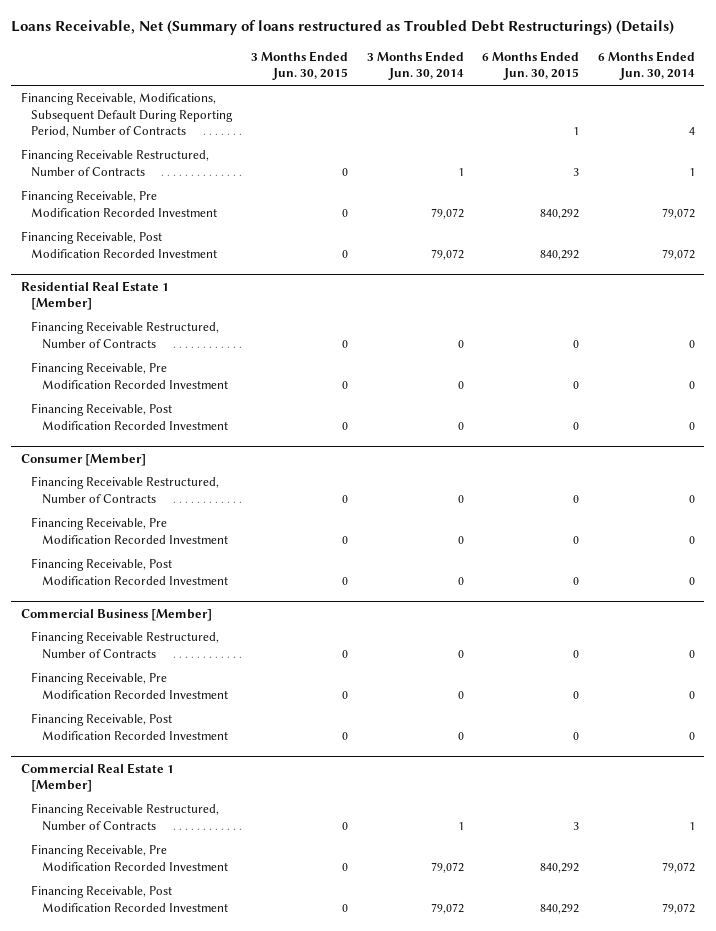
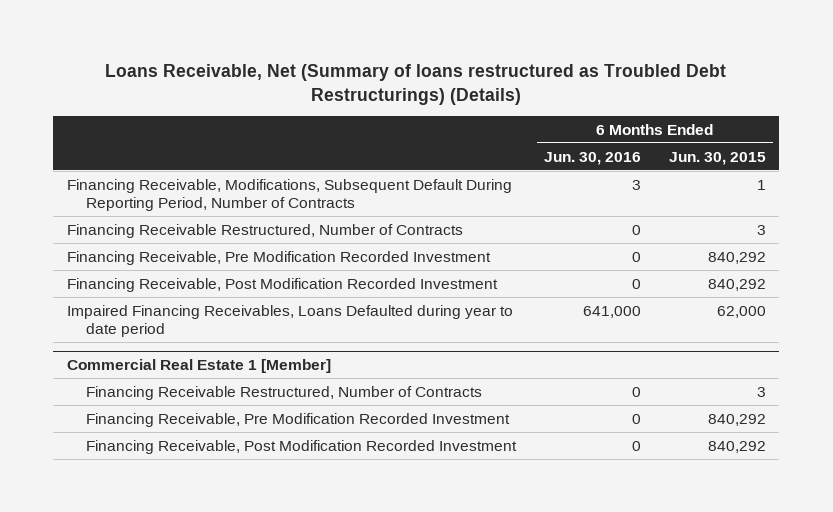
- | 3 Months Ended Jun. 30, 2015 | 3 Months Ended Jun. 30, 2014 | 6 Months Ended Jun. 30, 2015 | 6 Months Ended Jun. 30, 2014
+ | 6 Months Ended Jun. 30, 2016 | 6 Months Ended Jun. 30, 2015
- Residential Real Estate 1 [Member]
- Financing Receivable Restructured, Number of Contracts | 0 | 0 | 0 | 0
- Financing Receivable, Pre Modification Recorded Investment | 0 | 0 | 0 | 0
- Financing Receivable, Post Modification Recorded Investment | 0 | 0 | 0 | 0
- Consumer [Member]
- Financing Receivable Restructured, Number of Contracts | 0 | 0 | 0 | 0
- Financing Receivable, Pre Modification Recorded Investment | 0 | 0 | 0 | 0
- Financing Receivable, Post Modification Recorded Investment | 0 | 0 | 0 | 0
- Commercial Business [Member]
- Financing Receivable Restructured, Number of Contracts | 0 | 0 | 0 | 0
- Financing Receivable, Pre Modification Recorded Investment | 0 | 0 | 0 | 0
- Financing Receivable, Post Modification Recorded Investment | 0 | 0 | 0 | 0
+ Impaired Financing Receivables, Loans Defaulted during year to date period | 641,000 | 62,000

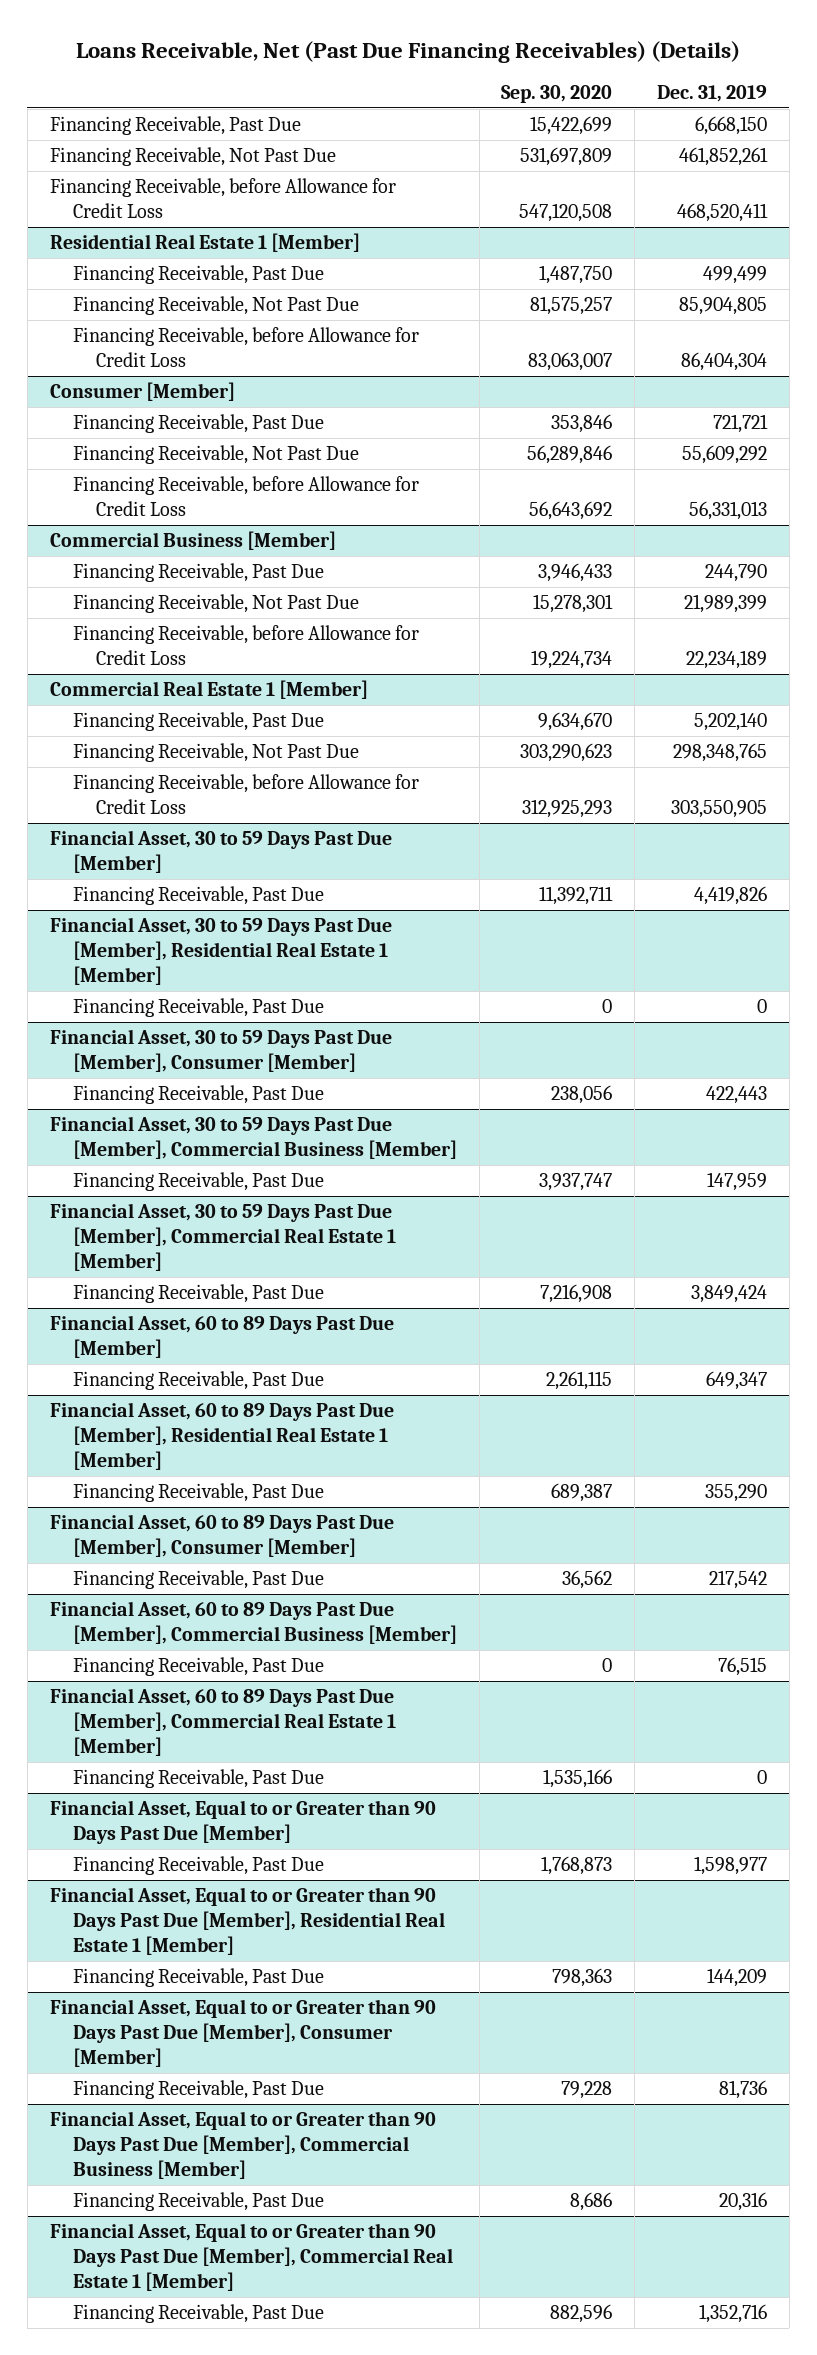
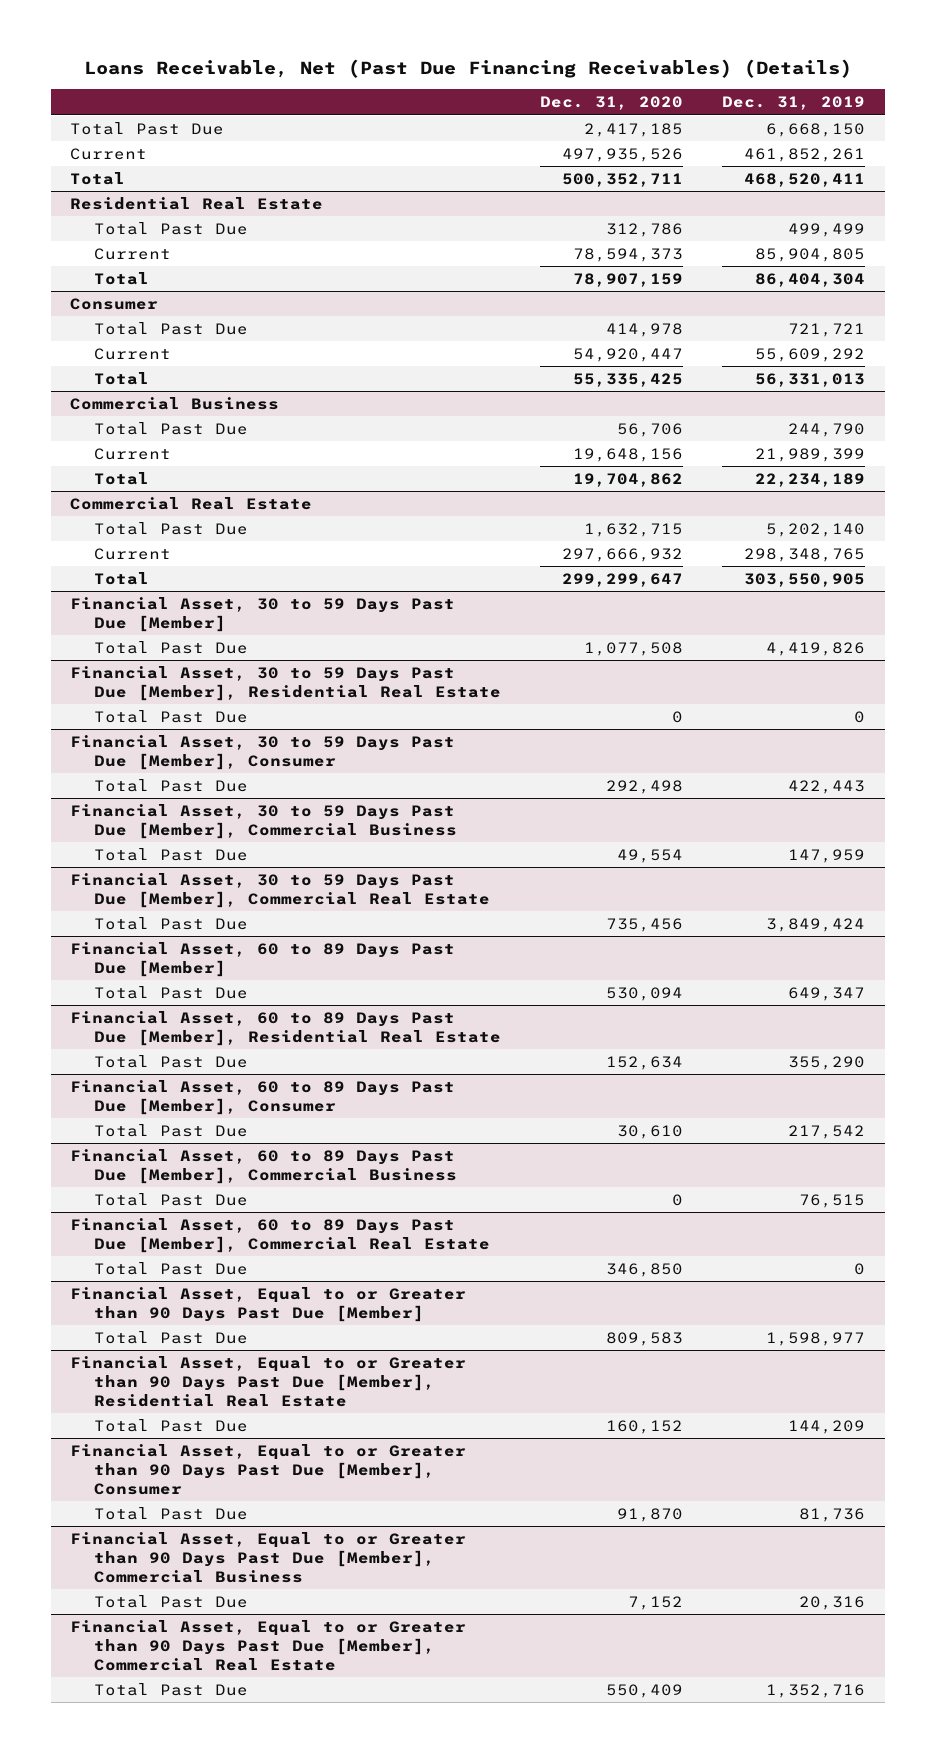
- | Sep. 30, 2020 | Dec. 31, 2019
+ | Dec. 31, 2020 | Dec. 31, 2019
- Financing Receivable, Past Due | 15,422,699 | 6,668,150
- Financing Receivable, Not Past Due | 531,697,809 | 461,852,261
- Financing Receivable, before Allowance for Credit Loss | 547,120,508 | 468,520,411
- Residential Real Estate 1 [Member]
- Financing Receivable, Past Due | 1,487,750 | 499,499
- Financing Receivable, Not Past Due | 81,575,257 | 85,904,805
- Financing Receivable, before Allowance for Credit Loss | 83,063,007 | 86,404,304
- Consumer [Member]
- Financing Receivable, Past Due | 353,846 | 721,721
- Financing Receivable, Not Past Due | 56,289,846 | 55,609,292
- Financing Receivable, before Allowance for Credit Loss | 56,643,692 | 56,331,013
- Commercial Business [Member]
- Financing Receivable, Past Due | 3,946,433 | 244,790
- Financing Receivable, Not Past Due | 15,278,301 | 21,989,399
- Financing Receivable, before Allowance for Credit Loss | 19,224,734 | 22,234,189
- Commercial Real Estate 1 [Member]
- Financing Receivable, Past Due | 9,634,670 | 5,202,140
- Financing Receivable, Not Past Due | 303,290,623 | 298,348,765
- Financing Receivable, before Allowance for Credit Loss | 312,925,293 | 303,550,905
+ Total Past Due | 2,417,185 | 6,668,150
+ Current | 497,935,526 | 461,852,261
+ Total | 500,352,711 | 468,520,411
+ Residential Real Estate
+ Total Past Due | 312,786 | 499,499
+ Current | 78,594,373 | 85,904,805
+ Total | 78,907,159 | 86,404,304
+ Consumer
+ Total Past Due | 414,978 | 721,721
+ Current | 54,920,447 | 55,609,292
+ Total | 55,335,425 | 56,331,013
+ Commercial Business
+ Total Past Due | 56,706 | 244,790
+ Current | 19,648,156 | 21,989,399
+ Total | 19,704,862 | 22,234,189
+ Commercial Real Estate
+ Total Past Due | 1,632,715 | 5,202,140
+ Current | 297,666,932 | 298,348,765
+ Total | 299,299,647 | 303,550,905
@ Financial Asset, 30 to 59 Days Past Due [Member]
- Financing Receivable, Past Due | 11,392,711 | 4,419,826
- Financial Asset, 30 to 59 Days Past Due [Member], Residential Real Estate 1 [Member]
- Financing Receivable, Past Due | 0 | 0
- Financial Asset, 30 to 59 Days Past Due [Member], Consumer [Member]
- Financing Receivable, Past Due | 238,056 | 422,443
- Financial Asset, 30 to 59 Days Past Due [Member], Commercial Business [Member]
- Financing Receivable, Past Due | 3,937,747 | 147,959
- Financial Asset, 30 to 59 Days Past Due [Member], Commercial Real Estate 1 [Member]
- Financing Receivable, Past Due | 7,216,908 | 3,849,424
@ Financial Asset, 30 to 59 Days Past Due [Member]
+ Total Past Due | 1,077,508 | 4,419,826
+ Financial Asset, 30 to 59 Days Past Due [Member], Residential Real Estate
+ Total Past Due | 0 | 0
+ Financial Asset, 30 to 59 Days Past Due [Member], Consumer
+ Total Past Due | 292,498 | 422,443
+ Financial Asset, 30 to 59 Days Past Due [Member], Commercial Business
+ Total Past Due | 49,554 | 147,959
+ Financial Asset, 30 to 59 Days Past Due [Member], Commercial Real Estate
+ Total Past Due | 735,456 | 3,849,424
@ Financial Asset, 60 to 89 Days Past Due [Member]
- Financing Receivable, Past Due | 2,261,115 | 649,347
- Financial Asset, 60 to 89 Days Past Due [Member], Residential Real Estate 1 [Member]
- Financing Receivable, Past Due | 689,387 | 355,290
- Financial Asset, 60 to 89 Days Past Due [Member], Consumer [Member]
- Financing Receivable, Past Due | 36,562 | 217,542
- Financial Asset, 60 to 89 Days Past Due [Member], Commercial Business [Member]
- Financing Receivable, Past Due | 0 | 76,515
- Financial Asset, 60 to 89 Days Past Due [Member], Commercial Real Estate 1 [Member]
- Financing Receivable, Past Due | 1,535,166 | 0
@ Financial Asset, 60 to 89 Days Past Due [Member]
+ Total Past Due | 530,094 | 649,347
+ Financial Asset, 60 to 89 Days Past Due [Member], Residential Real Estate
+ Total Past Due | 152,634 | 355,290
+ Financial Asset, 60 to 89 Days Past Due [Member], Consumer
+ Total Past Due | 30,610 | 217,542
+ Financial Asset, 60 to 89 Days Past Due [Member], Commercial Business
+ Total Past Due | 0 | 76,515
+ Financial Asset, 60 to 89 Days Past Due [Member], Commercial Real Estate
+ Total Past Due | 346,850 | 0
@ Financial Asset, Equal to or Greater than 90 Days Past Due [Member]
- Financing Receivable, Past Due | 1,768,873 | 1,598,977
- Financial Asset, Equal to or Greater than 90 Days Past Due [Member], Residential Real Estate 1 [Member]
- Financing Receivable, Past Due | 798,363 | 144,209
- Financial Asset, Equal to or Greater than 90 Days Past Due [Member], Consumer [Member]
- Financing Receivable, Past Due | 79,228 | 81,736
- Financial Asset, Equal to or Greater than 90 Days Past Due [Member], Commercial Business [Member]
- Financing Receivable, Past Due | 8,686 | 20,316
- Financial Asset, Equal to or Greater than 90 Days Past Due [Member], Commercial Real Estate 1 [Member]
- Financing Receivable, Past Due | 882,596 | 1,352,716
@ Financial Asset, Equal to or Greater than 90 Days Past Due [Member]
+ Total Past Due | 809,583 | 1,598,977
+ Financial Asset, Equal to or Greater than 90 Days Past Due [Member], Residential Real Estate
+ Total Past Due | 160,152 | 144,209
+ Financial Asset, Equal to or Greater than 90 Days Past Due [Member], Consumer
+ Total Past Due | 91,870 | 81,736
+ Financial Asset, Equal to or Greater than 90 Days Past Due [Member], Commercial Business
+ Total Past Due | 7,152 | 20,316
+ Financial Asset, Equal to or Greater than 90 Days Past Due [Member], Commercial Real Estate
+ Total Past Due | 550,409 | 1,352,716

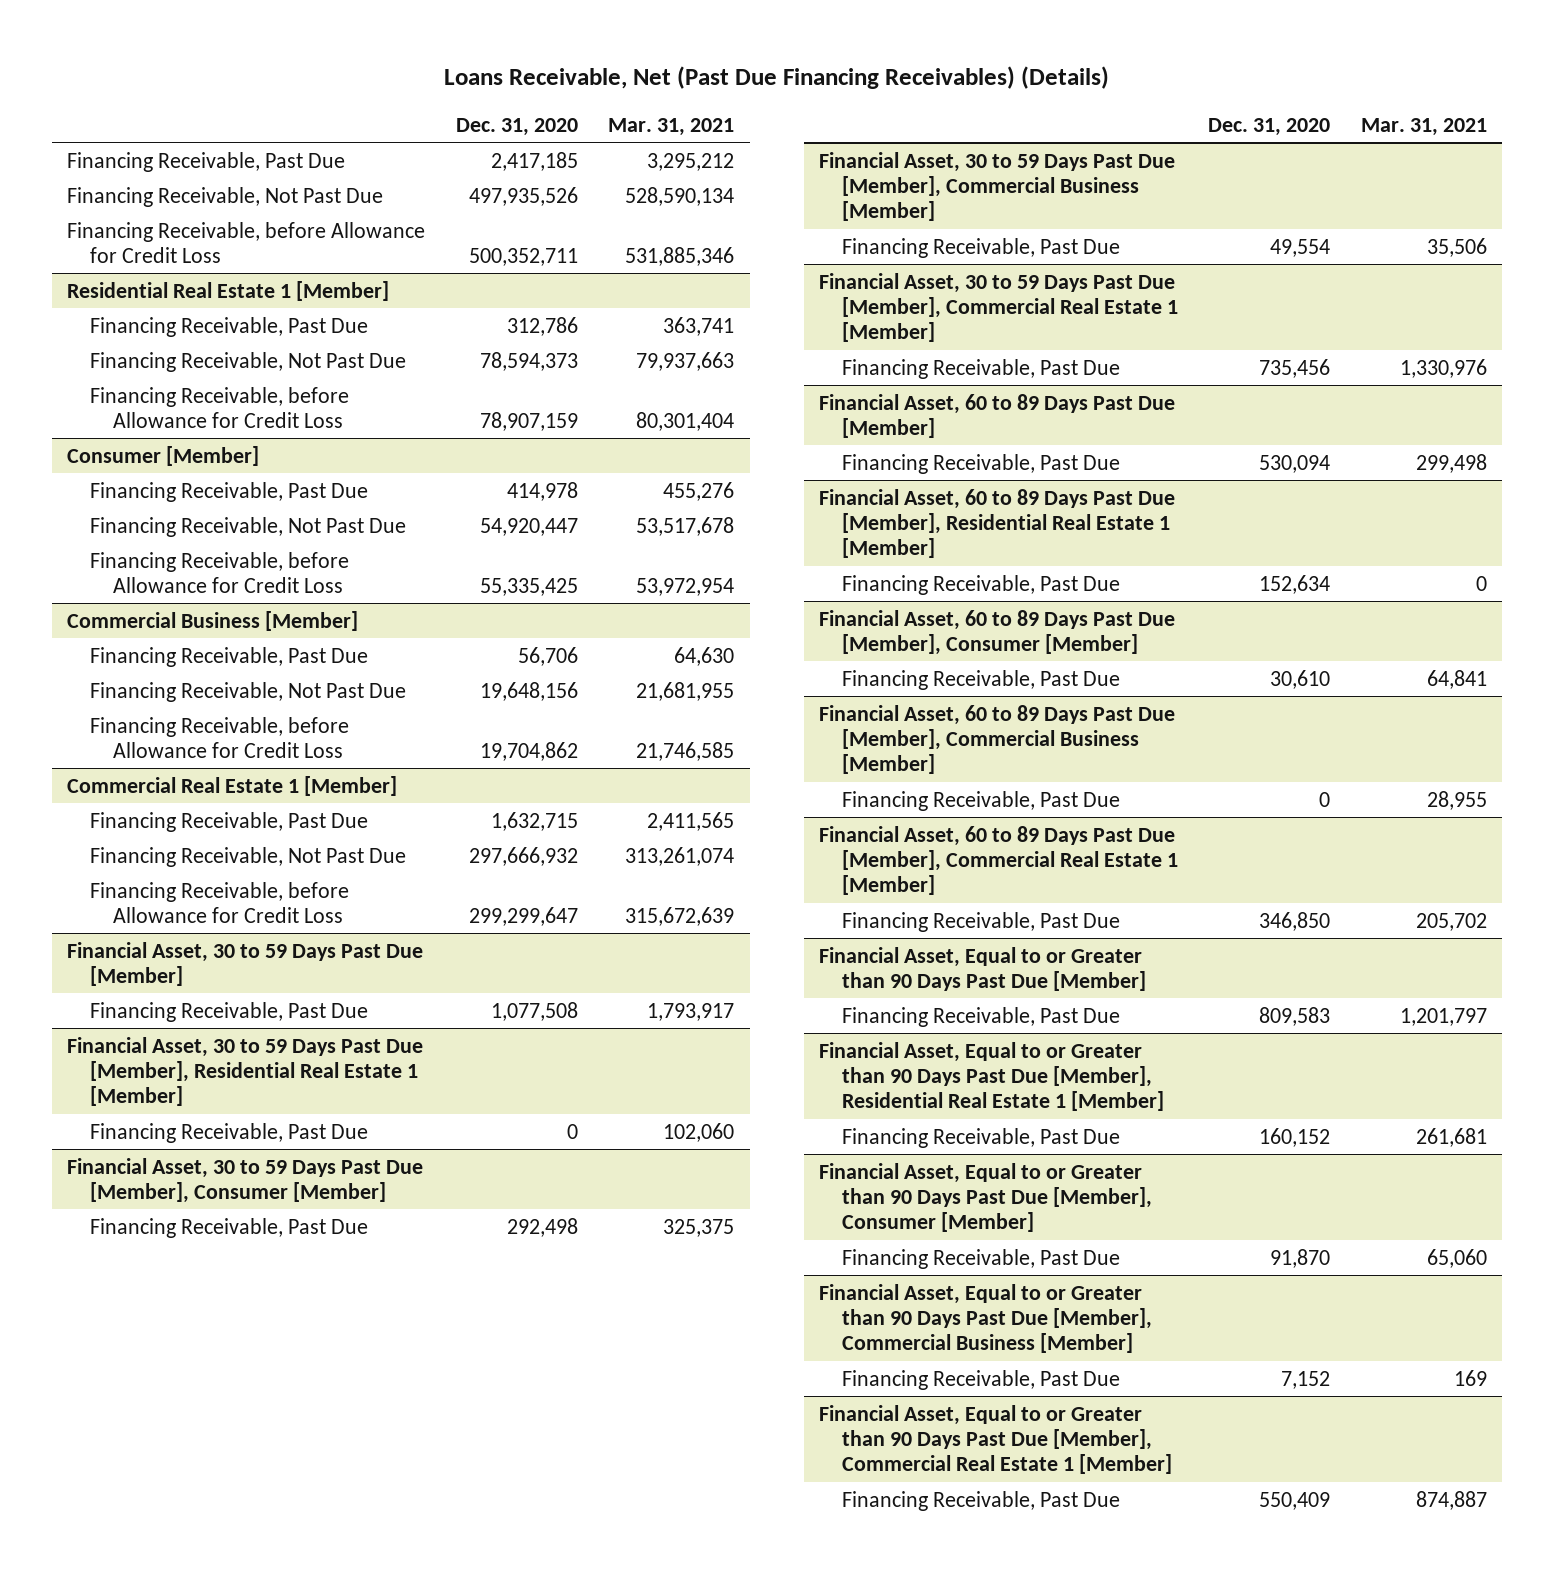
- | Dec. 31, 2020 | Dec. 31, 2019
+ | Dec. 31, 2020 | Mar. 31, 2021
- Total Past Due | 2,417,185 | 6,668,150
- Current | 497,935,526 | 461,852,261
- Total | 500,352,711 | 468,520,411
- Residential Real Estate
- Total Past Due | 312,786 | 499,499
- Current | 78,594,373 | 85,904,805
- Total | 78,907,159 | 86,404,304
- Consumer
- Total Past Due | 414,978 | 721,721
- Current | 54,920,447 | 55,609,292
- Total | 55,335,425 | 56,331,013
- Commercial Business
- Total Past Due | 56,706 | 244,790
- Current | 19,648,156 | 21,989,399
- Total | 19,704,862 | 22,234,189
- Commercial Real Estate
- Total Past Due | 1,632,715 | 5,202,140
- Current | 297,666,932 | 298,348,765
- Total | 299,299,647 | 303,550,905
+ Financing Receivable, Past Due | 2,417,185 | 3,295,212
+ Financing Receivable, Not Past Due | 497,935,526 | 528,590,134
+ Financing Receivable, before Allowance for Credit Loss | 500,352,711 | 531,885,346
+ Residential Real Estate 1 [Member]
+ Financing Receivable, Past Due | 312,786 | 363,741
+ Financing Receivable, Not Past Due | 78,594,373 | 79,937,663
+ Financing Receivable, before Allowance for Credit Loss | 78,907,159 | 80,301,404
+ Consumer [Member]
+ Financing Receivable, Past Due | 414,978 | 455,276
+ Financing Receivable, Not Past Due | 54,920,447 | 53,517,678
+ Financing Receivable, before Allowance for Credit Loss | 55,335,425 | 53,972,954
+ Commercial Business [Member]
+ Financing Receivable, Past Due | 56,706 | 64,630
+ Financing Receivable, Not Past Due | 19,648,156 | 21,681,955
+ Financing Receivable, before Allowance for Credit Loss | 19,704,862 | 21,746,585
+ Commercial Real Estate 1 [Member]
+ Financing Receivable, Past Due | 1,632,715 | 2,411,565
+ Financing Receivable, Not Past Due | 297,666,932 | 313,261,074
+ Financing Receivable, before Allowance for Credit Loss | 299,299,647 | 315,672,639
@ Financial Asset, 30 to 59 Days Past Due [Member]
- Total Past Due | 1,077,508 | 4,419,826
- Financial Asset, 30 to 59 Days Past Due [Member], Residential Real Estate
- Total Past Due | 0 | 0
- Financial Asset, 30 to 59 Days Past Due [Member], Consumer
- Total Past Due | 292,498 | 422,443
- Financial Asset, 30 to 59 Days Past Due [Member], Commercial Business
- Total Past Due | 49,554 | 147,959
- Financial Asset, 30 to 59 Days Past Due [Member], Commercial Real Estate
- Total Past Due | 735,456 | 3,849,424
@ Financial Asset, 30 to 59 Days Past Due [Member]
+ Financing Receivable, Past Due | 1,077,508 | 1,793,917
+ Financial Asset, 30 to 59 Days Past Due [Member], Residential Real Estate 1 [Member]
+ Financing Receivable, Past Due | 0 | 102,060
+ Financial Asset, 30 to 59 Days Past Due [Member], Consumer [Member]
+ Financing Receivable, Past Due | 292,498 | 325,375
+ Financial Asset, 30 to 59 Days Past Due [Member], Commercial Business [Member]
+ Financing Receivable, Past Due | 49,554 | 35,506
+ Financial Asset, 30 to 59 Days Past Due [Member], Commercial Real Estate 1 [Member]
+ Financing Receivable, Past Due | 735,456 | 1,330,976
@ Financial Asset, 60 to 89 Days Past Due [Member]
- Total Past Due | 530,094 | 649,347
- Financial Asset, 60 to 89 Days Past Due [Member], Residential Real Estate
- Total Past Due | 152,634 | 355,290
- Financial Asset, 60 to 89 Days Past Due [Member], Consumer
- Total Past Due | 30,610 | 217,542
- Financial Asset, 60 to 89 Days Past Due [Member], Commercial Business
- Total Past Due | 0 | 76,515
- Financial Asset, 60 to 89 Days Past Due [Member], Commercial Real Estate
- Total Past Due | 346,850 | 0
@ Financial Asset, 60 to 89 Days Past Due [Member]
+ Financing Receivable, Past Due | 530,094 | 299,498
+ Financial Asset, 60 to 89 Days Past Due [Member], Residential Real Estate 1 [Member]
+ Financing Receivable, Past Due | 152,634 | 0
+ Financial Asset, 60 to 89 Days Past Due [Member], Consumer [Member]
+ Financing Receivable, Past Due | 30,610 | 64,841
+ Financial Asset, 60 to 89 Days Past Due [Member], Commercial Business [Member]
+ Financing Receivable, Past Due | 0 | 28,955
+ Financial Asset, 60 to 89 Days Past Due [Member], Commercial Real Estate 1 [Member]
+ Financing Receivable, Past Due | 346,850 | 205,702
@ Financial Asset, Equal to or Greater than 90 Days Past Due [Member]
- Total Past Due | 809,583 | 1,598,977
- Financial Asset, Equal to or Greater than 90 Days Past Due [Member], Residential Real Estate
- Total Past Due | 160,152 | 144,209
- Financial Asset, Equal to or Greater than 90 Days Past Due [Member], Consumer
- Total Past Due | 91,870 | 81,736
- Financial Asset, Equal to or Greater than 90 Days Past Due [Member], Commercial Business
- Total Past Due | 7,152 | 20,316
- Financial Asset, Equal to or Greater than 90 Days Past Due [Member], Commercial Real Estate
- Total Past Due | 550,409 | 1,352,716
@ Financial Asset, Equal to or Greater than 90 Days Past Due [Member]
+ Financing Receivable, Past Due | 809,583 | 1,201,797
+ Financial Asset, Equal to or Greater than 90 Days Past Due [Member], Residential Real Estate 1 [Member]
+ Financing Receivable, Past Due | 160,152 | 261,681
+ Financial Asset, Equal to or Greater than 90 Days Past Due [Member], Consumer [Member]
+ Financing Receivable, Past Due | 91,870 | 65,060
+ Financial Asset, Equal to or Greater than 90 Days Past Due [Member], Commercial Business [Member]
+ Financing Receivable, Past Due | 7,152 | 169
+ Financial Asset, Equal to or Greater than 90 Days Past Due [Member], Commercial Real Estate 1 [Member]
+ Financing Receivable, Past Due | 550,409 | 874,887

